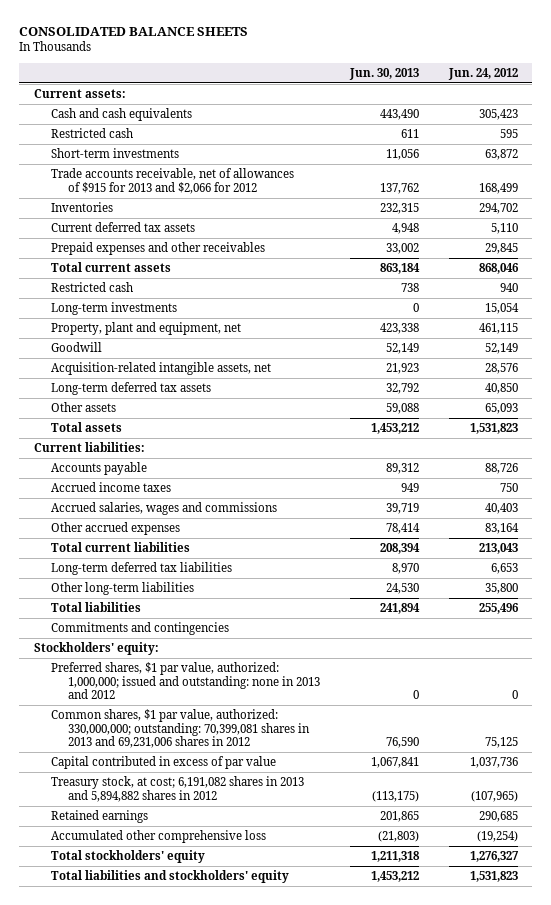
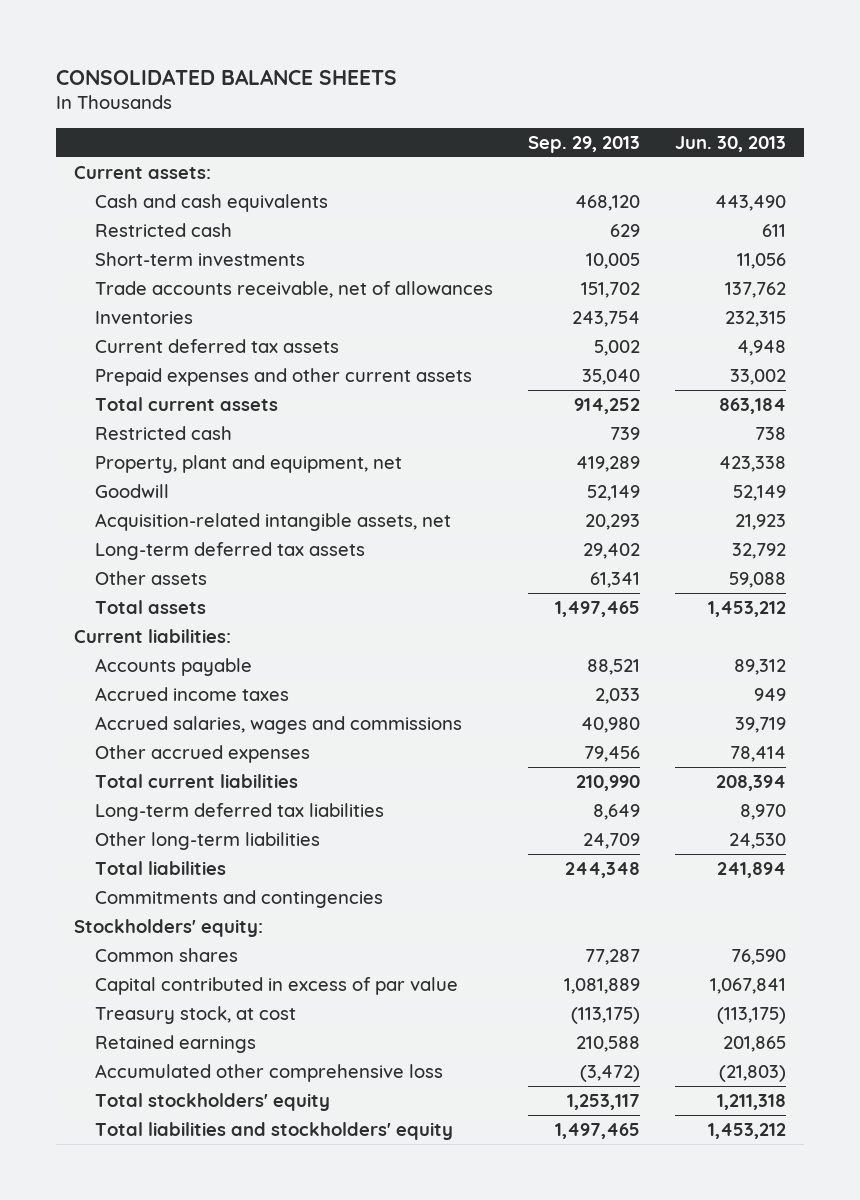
- | Jun. 30, 2013 | Jun. 24, 2012
+ | Sep. 29, 2013 | Jun. 30, 2013
- Trade accounts receivable, net of allowances of $915 for 2013 and $2,066 for 2012 | 137,762 | 168,499
+ Trade accounts receivable, net of allowances | 151,702 | 137,762
- Prepaid expenses and other receivables | 33,002 | 29,845
+ Prepaid expenses and other current assets | 35,040 | 33,002
- Long-term investments | 0 | 15,054
- Preferred shares, $1 par value, authorized: 1,000,000; issued and outstanding: none in 2013 and 2012 | 0 | 0
- Common shares, $1 par value, authorized: 330,000,000; outstanding: 70,399,081 shares in 2013 and 69,231,006 shares in 2012 | 76,590 | 75,125
+ Common shares | 77,287 | 76,590
- Treasury stock, at cost; 6,191,082 shares in 2013 and 5,894,882 shares in 2012 | (113,175) | (107,965)
+ Treasury stock, at cost | (113,175) | (113,175)

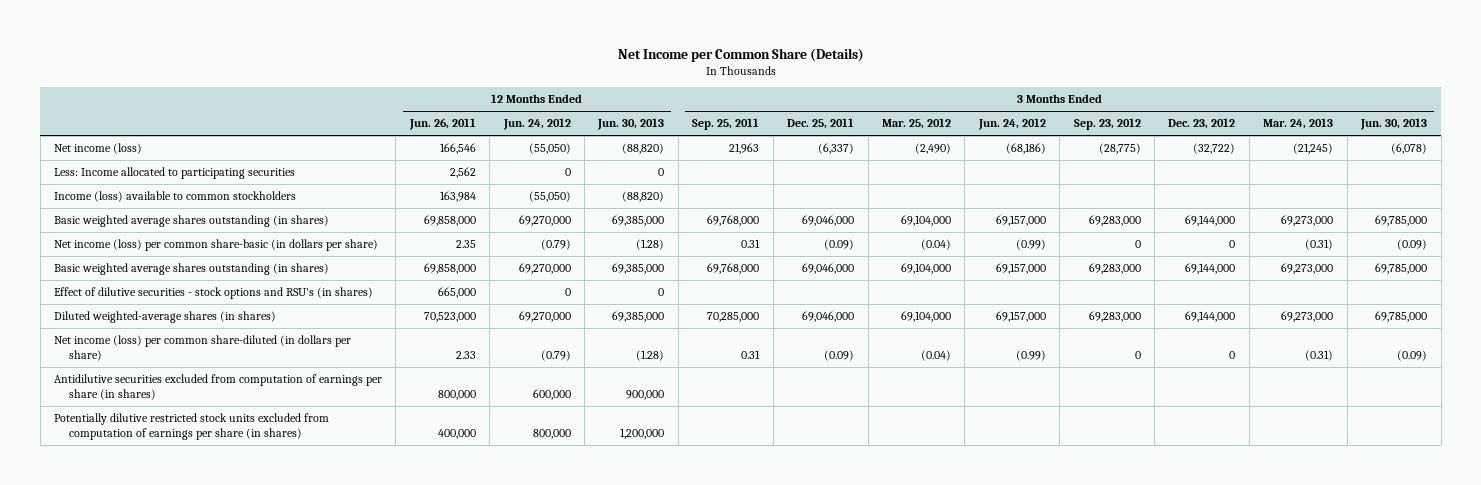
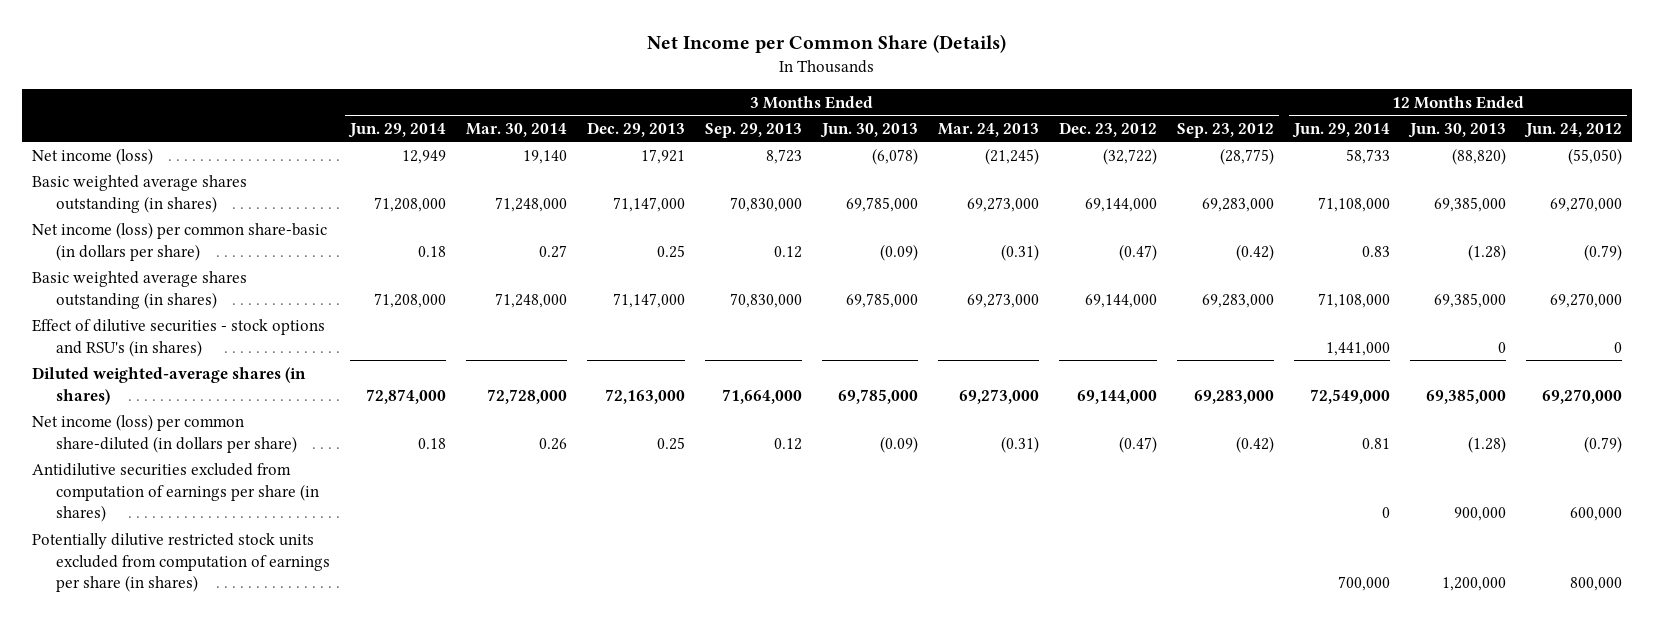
- | 12 Months Ended Jun. 26, 2011 | 12 Months Ended Jun. 24, 2012 | 12 Months Ended Jun. 30, 2013 | 3 Months Ended Sep. 25, 2011 | 3 Months Ended Dec. 25, 2011 | 3 Months Ended Mar. 25, 2012 | 3 Months Ended Jun. 24, 2012 | 3 Months Ended Sep. 23, 2012 | 3 Months Ended Dec. 23, 2012 | 3 Months Ended Mar. 24, 2013 | 3 Months Ended Jun. 30, 2013
+ | 3 Months Ended Jun. 29, 2014 | 3 Months Ended Mar. 30, 2014 | 3 Months Ended Dec. 29, 2013 | 3 Months Ended Sep. 29, 2013 | 3 Months Ended Jun. 30, 2013 | 3 Months Ended Mar. 24, 2013 | 3 Months Ended Dec. 23, 2012 | 3 Months Ended Sep. 23, 2012 | 12 Months Ended Jun. 29, 2014 | 12 Months Ended Jun. 30, 2013 | 12 Months Ended Jun. 24, 2012
- Less: Income allocated to participating securities | 2,562 | 0 | 0 | | | | | | | |
- Income (loss) available to common stockholders | 163,984 | (55,050) | (88,820) | | | | | | | |
- Net income (loss) per common share-basic (in dollars per share) | 2.35 | (0.79) | (1.28) | 0.31 | (0.09) | (0.04) | (0.99) | 0 | 0 | (0.31) | (0.09)
+ Net income (loss) per common share-basic (in dollars per share) | 0.18 | 0.27 | 0.25 | 0.12 | (0.09) | (0.31) | (0.47) | (0.42) | 0.83 | (1.28) | (0.79)
- Net income (loss) per common share-diluted (in dollars per share) | 2.33 | (0.79) | (1.28) | 0.31 | (0.09) | (0.04) | (0.99) | 0 | 0 | (0.31) | (0.09)
+ Net income (loss) per common share-diluted (in dollars per share) | 0.18 | 0.26 | 0.25 | 0.12 | (0.09) | (0.31) | (0.47) | (0.42) | 0.81 | (1.28) | (0.79)

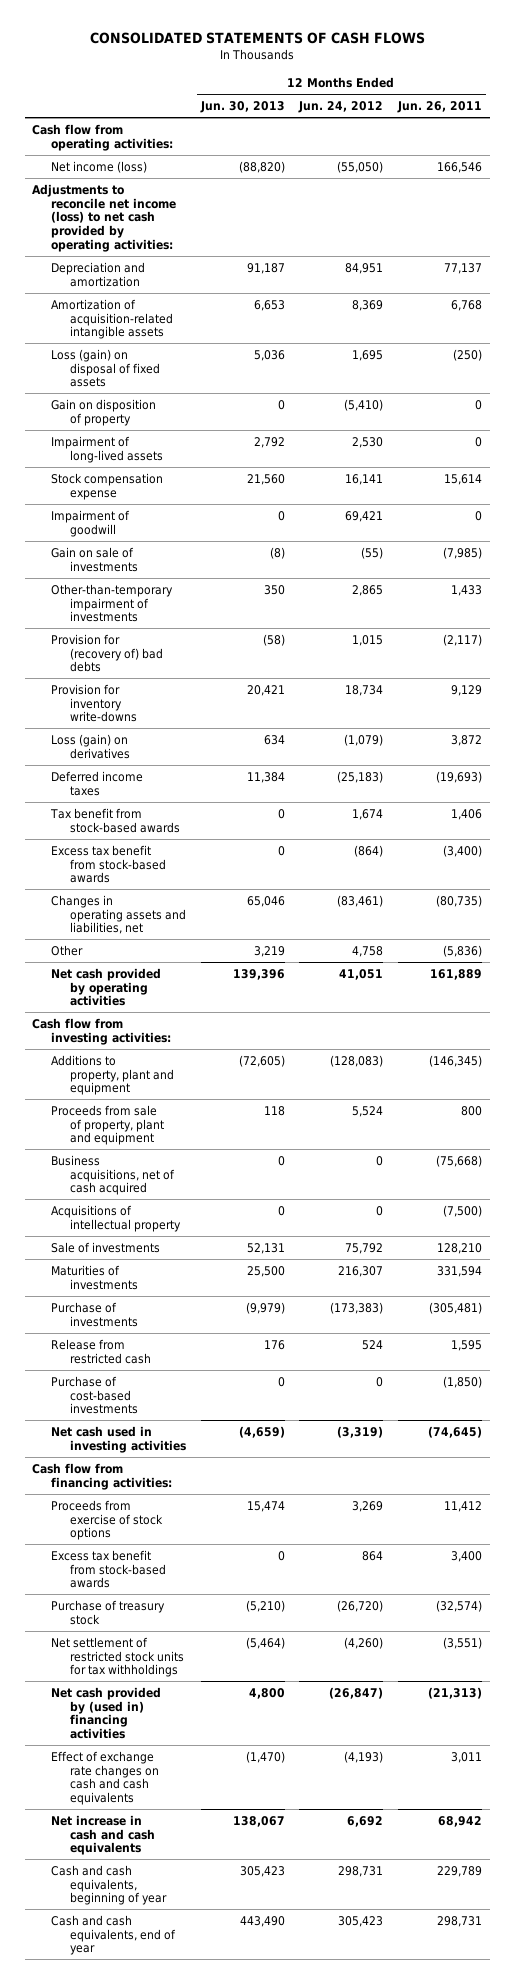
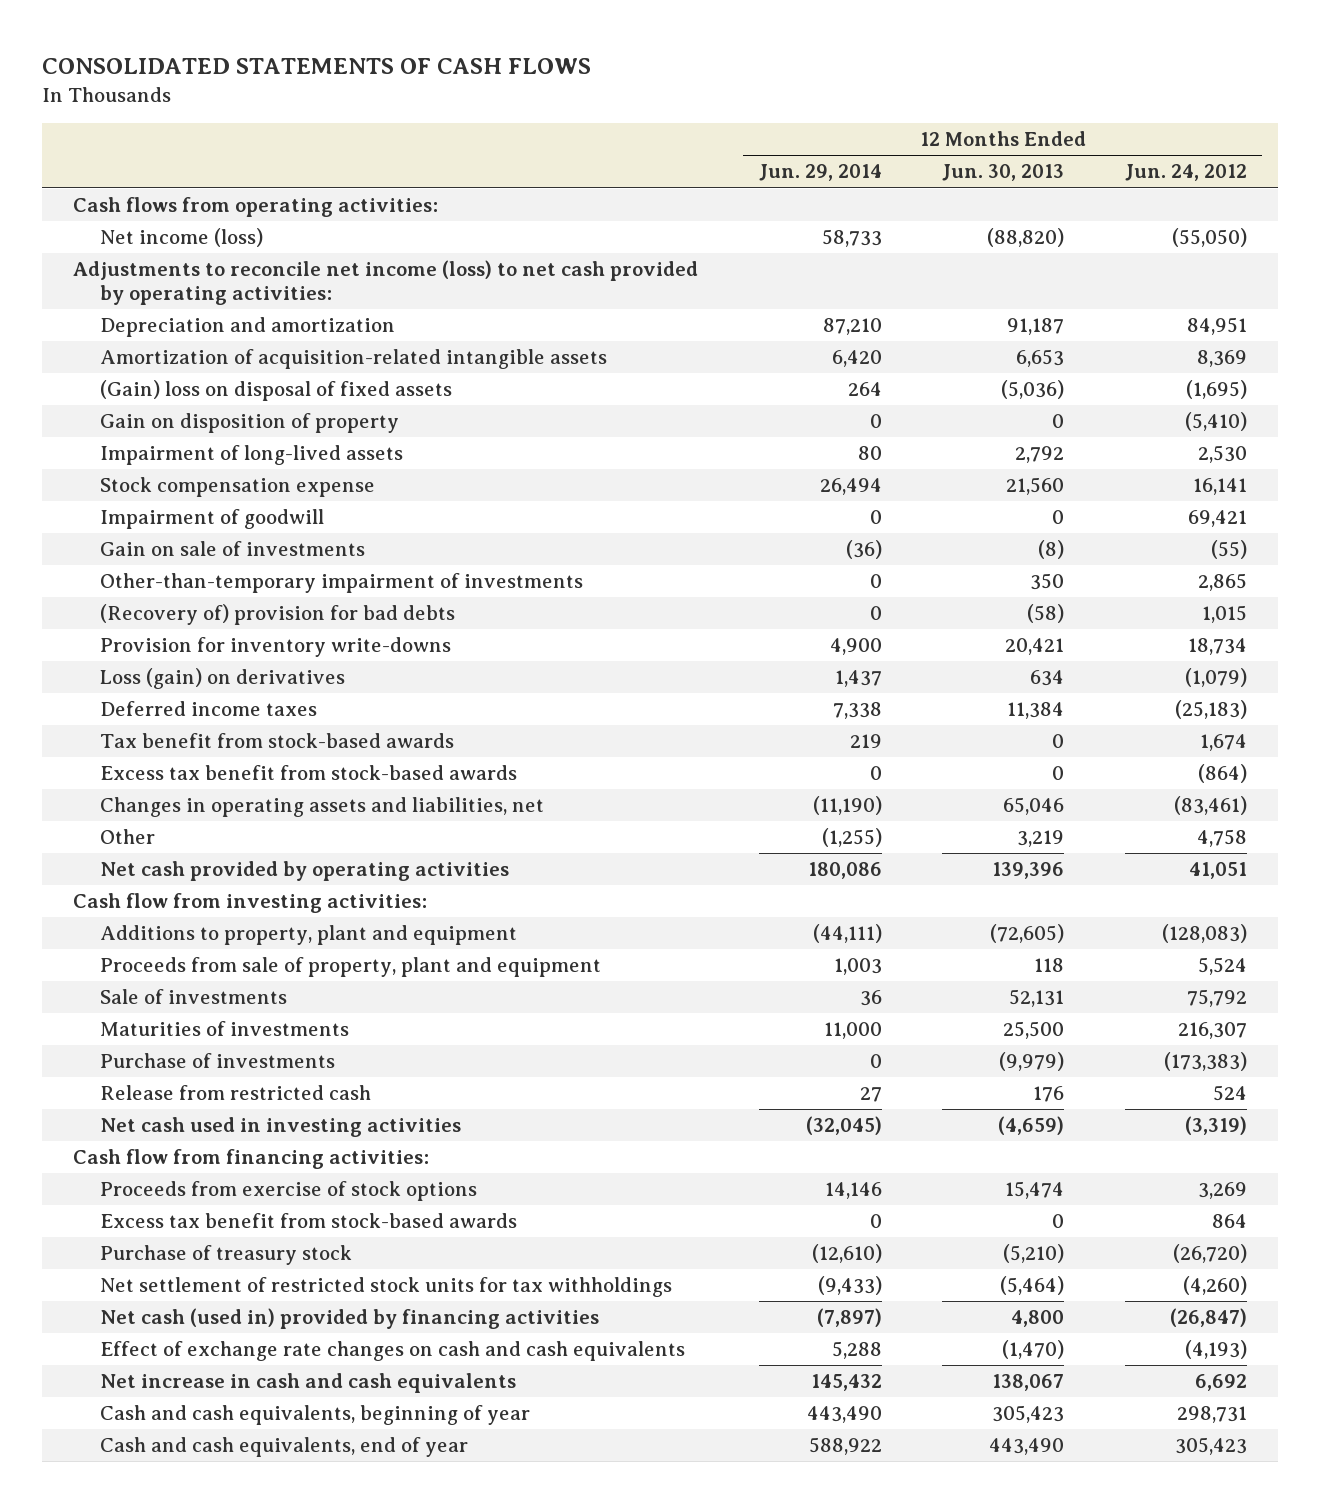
- | 12 Months Ended Jun. 30, 2013 | 12 Months Ended Jun. 24, 2012 | 12 Months Ended Jun. 26, 2011
+ | 12 Months Ended Jun. 29, 2014 | 12 Months Ended Jun. 30, 2013 | 12 Months Ended Jun. 24, 2012
- Cash flow from operating activities:
+ Cash flows from operating activities:
- Loss (gain) on disposal of fixed assets | 5,036 | 1,695 | (250)
+ (Gain) loss on disposal of fixed assets | 264 | (5,036) | (1,695)
- Provision for (recovery of) bad debts | (58) | 1,015 | (2,117)
+ (Recovery of) provision for bad debts | 0 | (58) | 1,015
- Business acquisitions, net of cash acquired | 0 | 0 | (75,668)
- Acquisitions of intellectual property | 0 | 0 | (7,500)
- Purchase of cost-based investments | 0 | 0 | (1,850)
- Net cash provided by (used in) financing activities | 4,800 | (26,847) | (21,313)
+ Net cash (used in) provided by financing activities | (7,897) | 4,800 | (26,847)

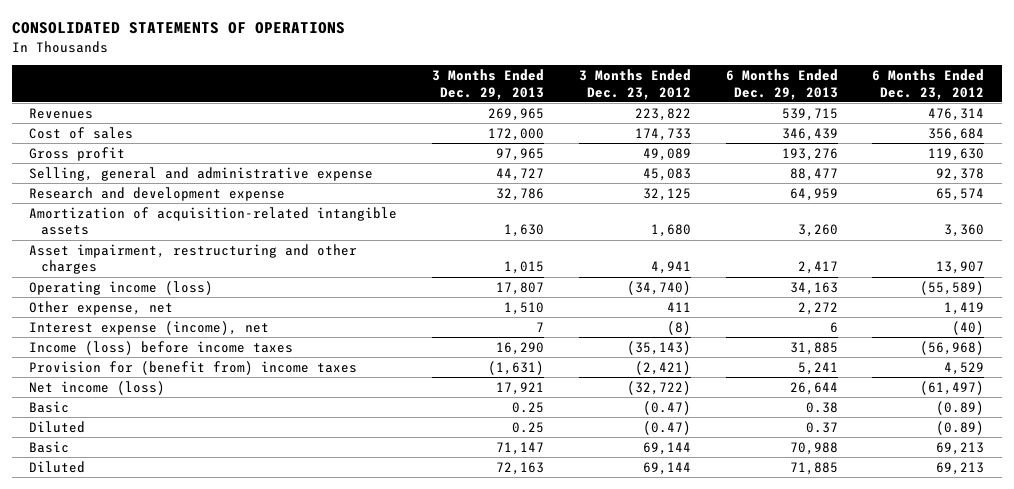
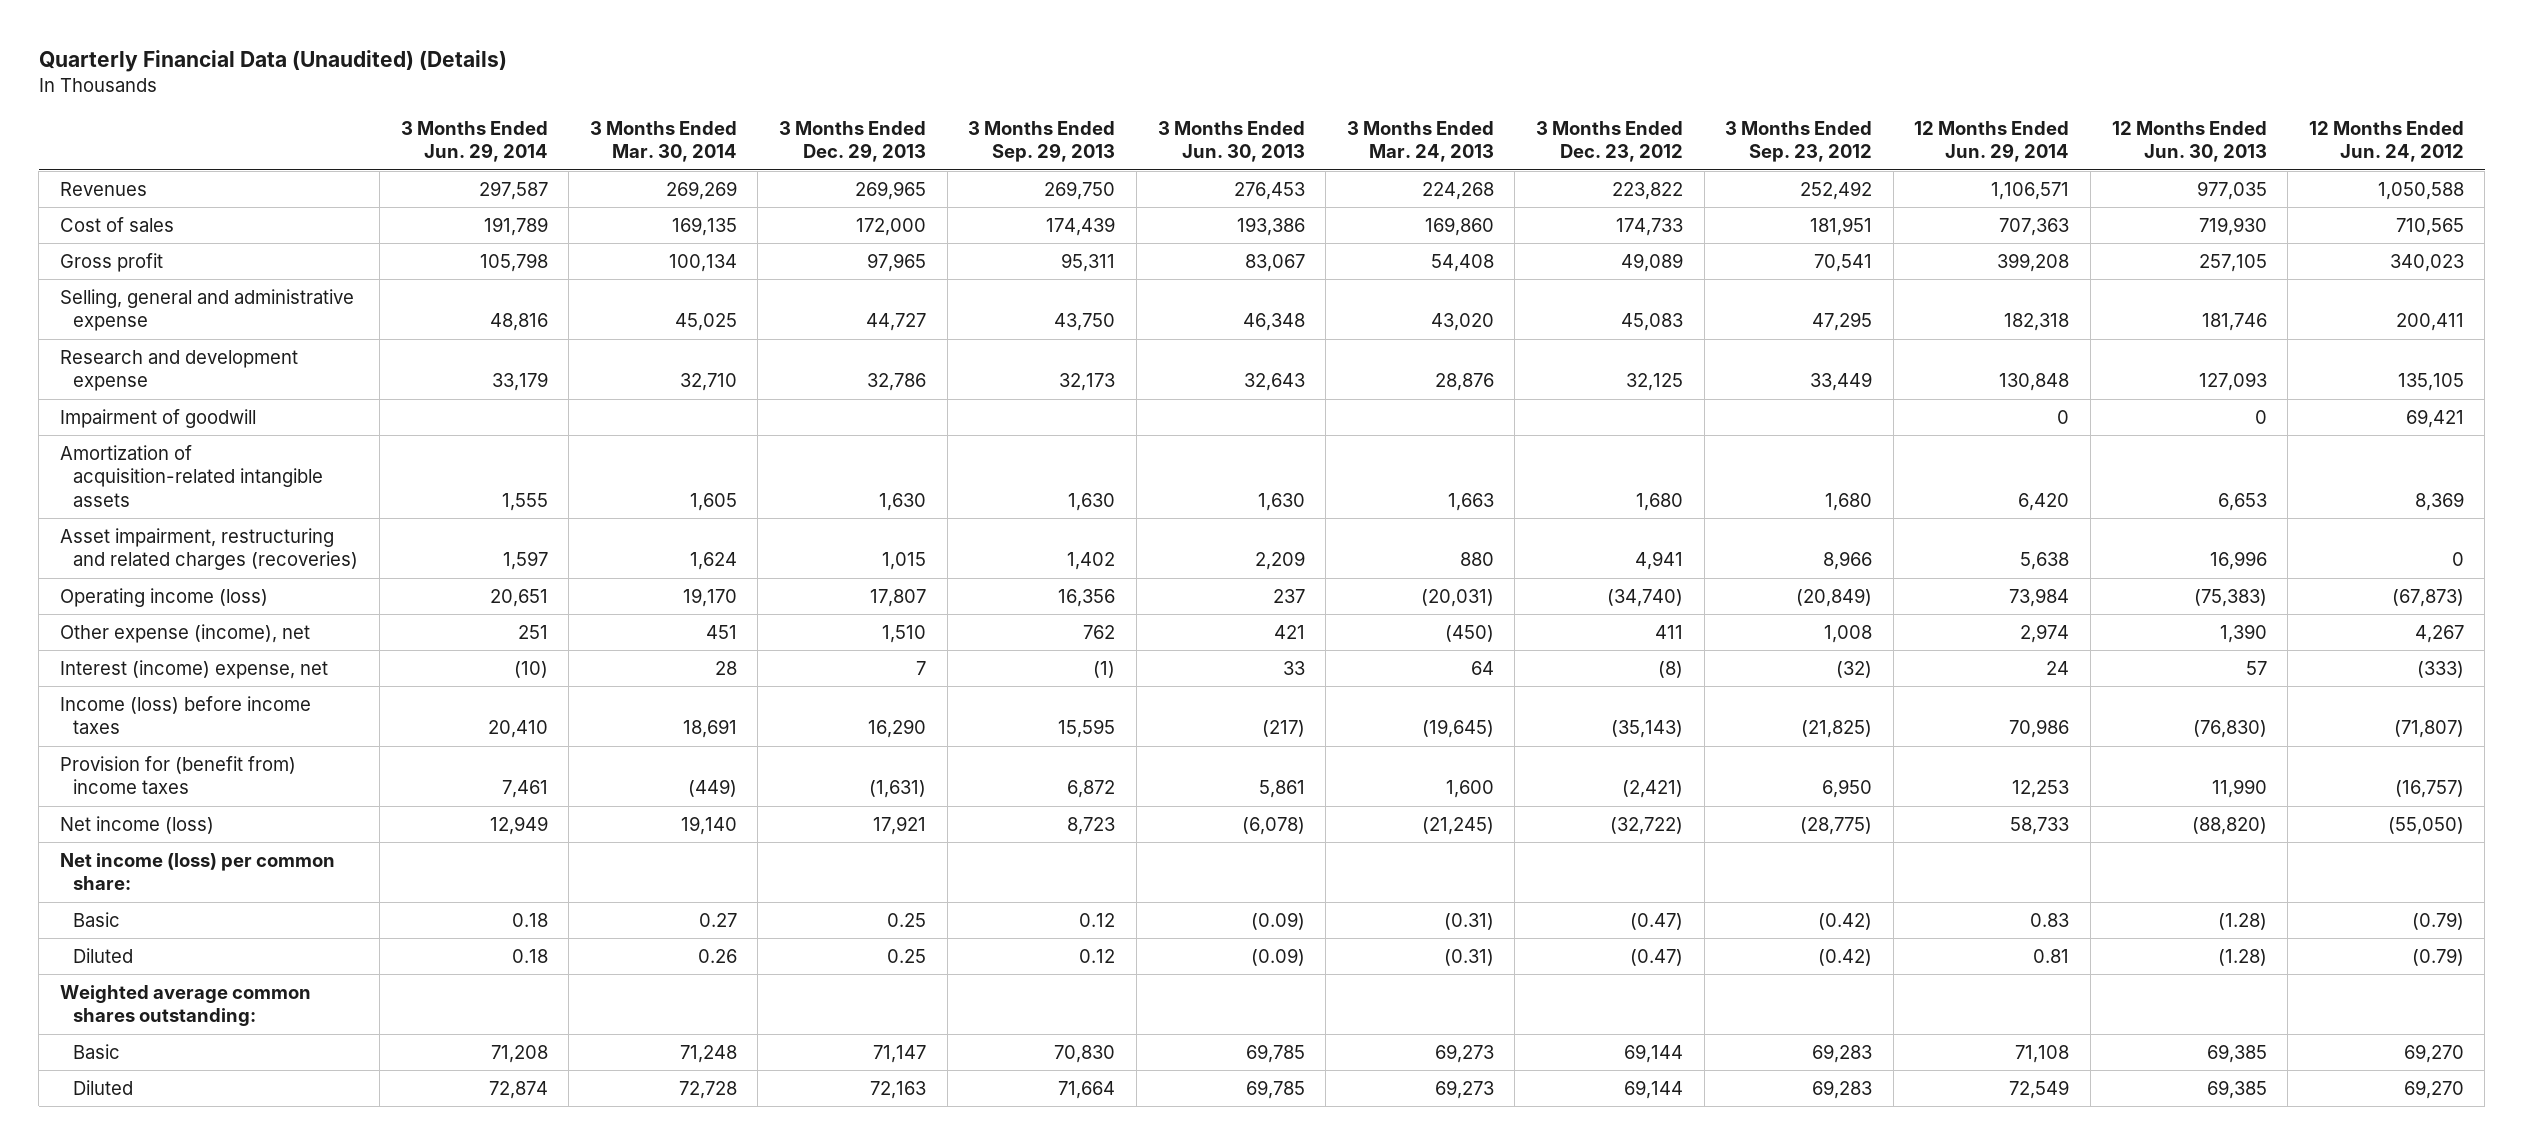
- CONSOLIDATED STATEMENTS OF OPERATIONS
+ Quarterly Financial Data (Unaudited) (Details)
- | 3 Months Ended Dec. 29, 2013 | 3 Months Ended Dec. 23, 2012 | 6 Months Ended Dec. 29, 2013 | 6 Months Ended Dec. 23, 2012
+ | 3 Months Ended Jun. 29, 2014 | 3 Months Ended Mar. 30, 2014 | 3 Months Ended Dec. 29, 2013 | 3 Months Ended Sep. 29, 2013 | 3 Months Ended Jun. 30, 2013 | 3 Months Ended Mar. 24, 2013 | 3 Months Ended Dec. 23, 2012 | 3 Months Ended Sep. 23, 2012 | 12 Months Ended Jun. 29, 2014 | 12 Months Ended Jun. 30, 2013 | 12 Months Ended Jun. 24, 2012
+ Impairment of goodwill | | | | | | | | | 0 | 0 | 69,421
- Asset impairment, restructuring and other charges | 1,015 | 4,941 | 2,417 | 13,907
+ Asset impairment, restructuring and related charges (recoveries) | 1,597 | 1,624 | 1,015 | 1,402 | 2,209 | 880 | 4,941 | 8,966 | 5,638 | 16,996 | 0
- Other expense, net | 1,510 | 411 | 2,272 | 1,419
- Interest expense (income), net | 7 | (8) | 6 | (40)
+ Other expense (income), net | 251 | 451 | 1,510 | 762 | 421 | (450) | 411 | 1,008 | 2,974 | 1,390 | 4,267
+ Interest (income) expense, net | (10) | 28 | 7 | (1) | 33 | 64 | (8) | (32) | 24 | 57 | (333)
+ Net income (loss) per common share:
+ Weighted average common shares outstanding:

